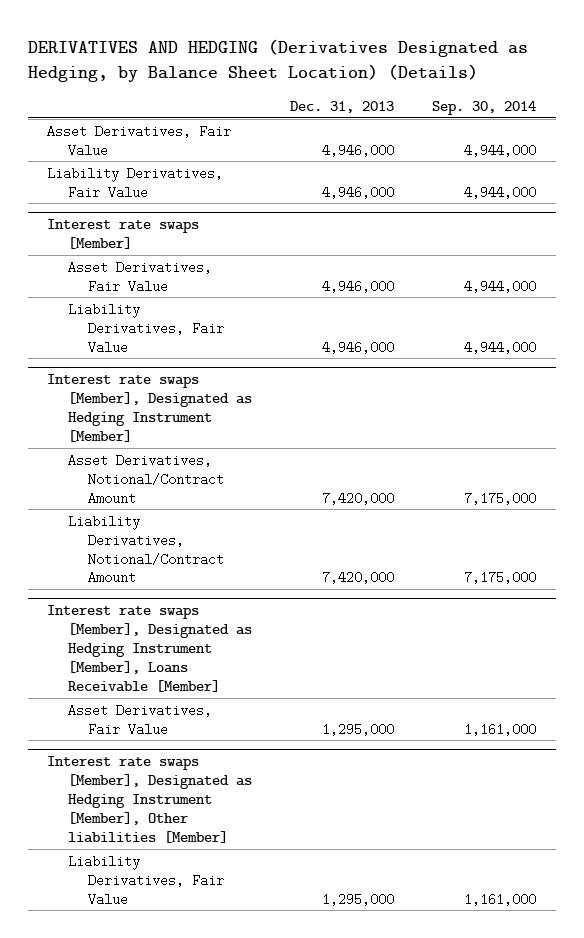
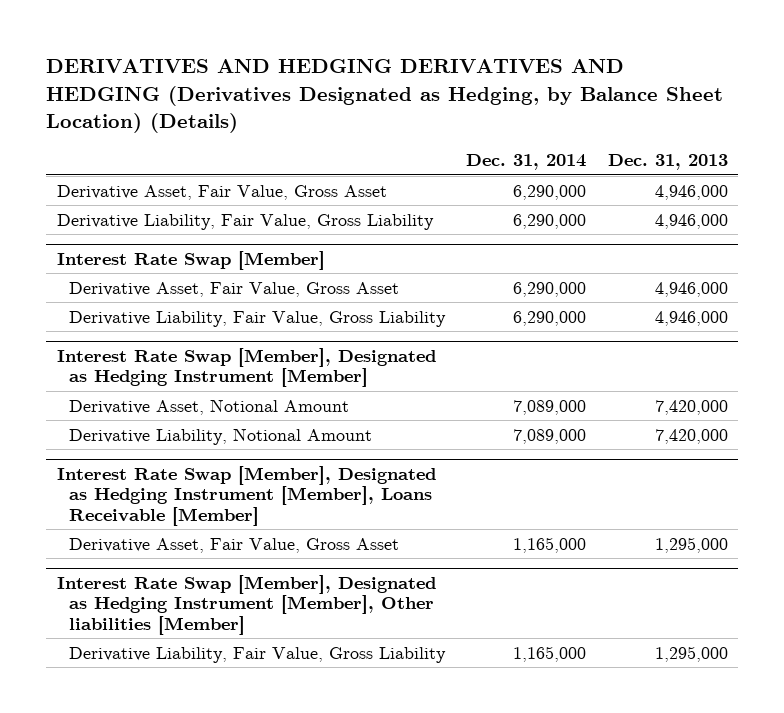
- DERIVATIVES AND HEDGING (Derivatives Designated as Hedging, by Balance Sheet Location) (Details)
+ DERIVATIVES AND HEDGING DERIVATIVES AND HEDGING (Derivatives Designated as Hedging, by Balance Sheet Location) (Details)
- | Dec. 31, 2013 | Sep. 30, 2014
+ | Dec. 31, 2014 | Dec. 31, 2013
- Asset Derivatives, Fair Value | 4,946,000 | 4,944,000
- Liability Derivatives, Fair Value | 4,946,000 | 4,944,000
- Interest rate swaps [Member]
- Asset Derivatives, Fair Value | 4,946,000 | 4,944,000
- Liability Derivatives, Fair Value | 4,946,000 | 4,944,000
- Interest rate swaps [Member], Designated as Hedging Instrument [Member]
- Asset Derivatives, Notional/Contract Amount | 7,420,000 | 7,175,000
- Liability Derivatives, Notional/Contract Amount | 7,420,000 | 7,175,000
- Interest rate swaps [Member], Designated as Hedging Instrument [Member], Loans Receivable [Member]
- Asset Derivatives, Fair Value | 1,295,000 | 1,161,000
- Interest rate swaps [Member], Designated as Hedging Instrument [Member], Other liabilities [Member]
- Liability Derivatives, Fair Value | 1,295,000 | 1,161,000
+ Derivative Asset, Fair Value, Gross Asset | 6,290,000 | 4,946,000
+ Derivative Liability, Fair Value, Gross Liability | 6,290,000 | 4,946,000
+ Interest Rate Swap [Member]
+ Derivative Asset, Fair Value, Gross Asset | 6,290,000 | 4,946,000
+ Derivative Liability, Fair Value, Gross Liability | 6,290,000 | 4,946,000
+ Interest Rate Swap [Member], Designated as Hedging Instrument [Member]
+ Derivative Asset, Notional Amount | 7,089,000 | 7,420,000
+ Derivative Liability, Notional Amount | 7,089,000 | 7,420,000
+ Interest Rate Swap [Member], Designated as Hedging Instrument [Member], Loans Receivable [Member]
+ Derivative Asset, Fair Value, Gross Asset | 1,165,000 | 1,295,000
+ Interest Rate Swap [Member], Designated as Hedging Instrument [Member], Other liabilities [Member]
+ Derivative Liability, Fair Value, Gross Liability | 1,165,000 | 1,295,000

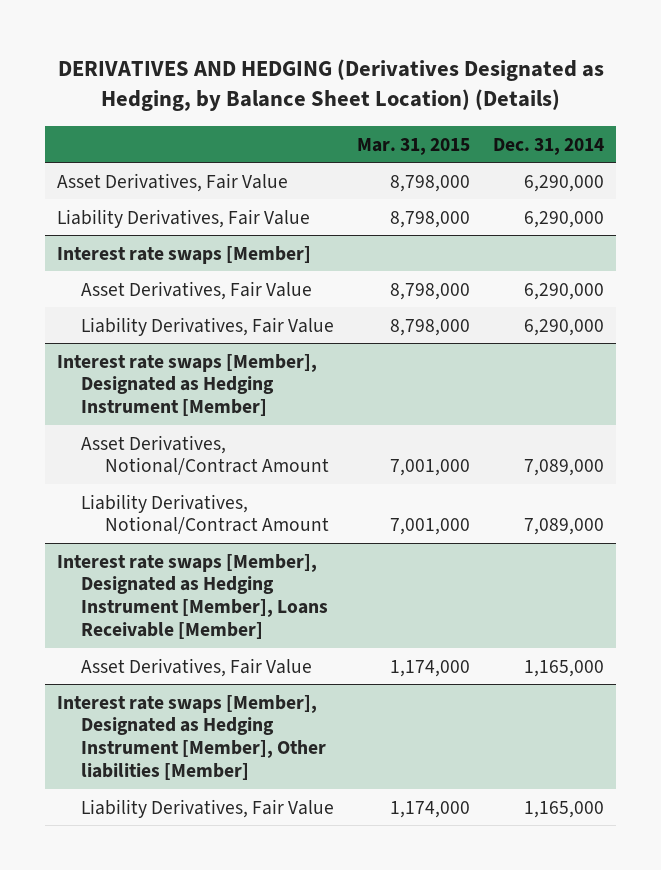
- DERIVATIVES AND HEDGING DERIVATIVES AND HEDGING (Derivatives Designated as Hedging, by Balance Sheet Location) (Details)
+ DERIVATIVES AND HEDGING (Derivatives Designated as Hedging, by Balance Sheet Location) (Details)
- | Dec. 31, 2014 | Dec. 31, 2013
+ | Mar. 31, 2015 | Dec. 31, 2014
- Derivative Asset, Fair Value, Gross Asset | 6,290,000 | 4,946,000
- Derivative Liability, Fair Value, Gross Liability | 6,290,000 | 4,946,000
- Interest Rate Swap [Member]
- Derivative Asset, Fair Value, Gross Asset | 6,290,000 | 4,946,000
- Derivative Liability, Fair Value, Gross Liability | 6,290,000 | 4,946,000
- Interest Rate Swap [Member], Designated as Hedging Instrument [Member]
- Derivative Asset, Notional Amount | 7,089,000 | 7,420,000
- Derivative Liability, Notional Amount | 7,089,000 | 7,420,000
- Interest Rate Swap [Member], Designated as Hedging Instrument [Member], Loans Receivable [Member]
- Derivative Asset, Fair Value, Gross Asset | 1,165,000 | 1,295,000
- Interest Rate Swap [Member], Designated as Hedging Instrument [Member], Other liabilities [Member]
- Derivative Liability, Fair Value, Gross Liability | 1,165,000 | 1,295,000
+ Asset Derivatives, Fair Value | 8,798,000 | 6,290,000
+ Liability Derivatives, Fair Value | 8,798,000 | 6,290,000
+ Interest rate swaps [Member]
+ Asset Derivatives, Fair Value | 8,798,000 | 6,290,000
+ Liability Derivatives, Fair Value | 8,798,000 | 6,290,000
+ Interest rate swaps [Member], Designated as Hedging Instrument [Member]
+ Asset Derivatives, Notional/Contract Amount | 7,001,000 | 7,089,000
+ Liability Derivatives, Notional/Contract Amount | 7,001,000 | 7,089,000
+ Interest rate swaps [Member], Designated as Hedging Instrument [Member], Loans Receivable [Member]
+ Asset Derivatives, Fair Value | 1,174,000 | 1,165,000
+ Interest rate swaps [Member], Designated as Hedging Instrument [Member], Other liabilities [Member]
+ Liability Derivatives, Fair Value | 1,174,000 | 1,165,000

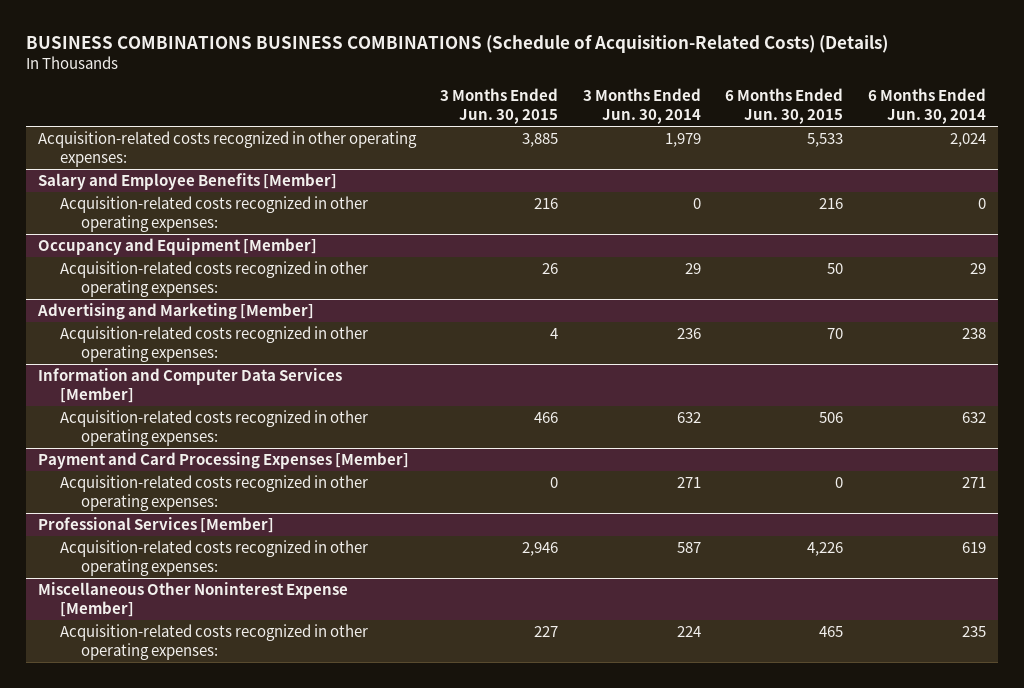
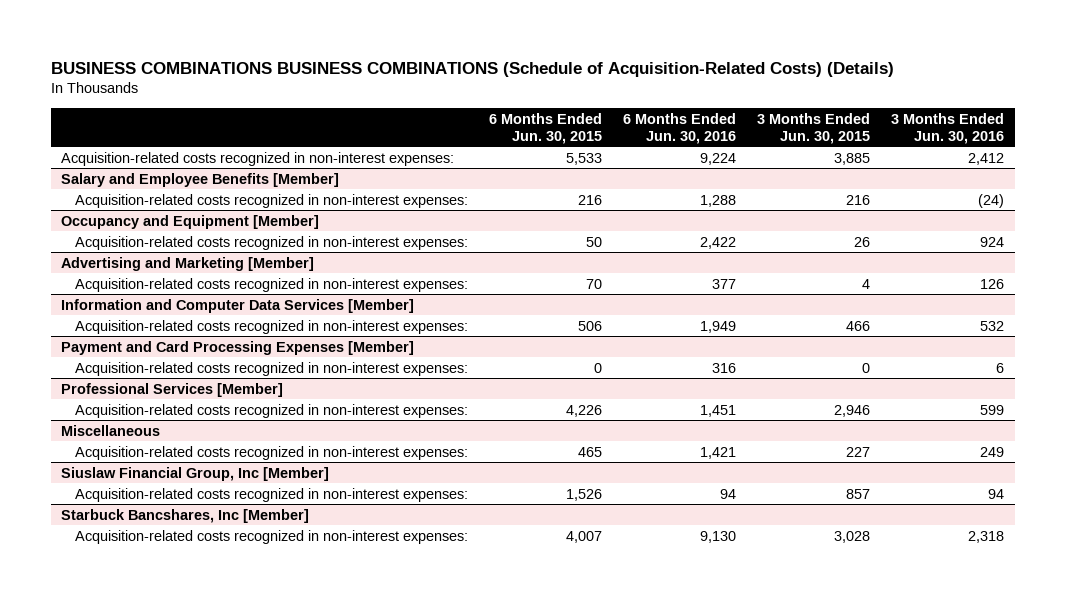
- | 3 Months Ended Jun. 30, 2015 | 3 Months Ended Jun. 30, 2014 | 6 Months Ended Jun. 30, 2015 | 6 Months Ended Jun. 30, 2014
+ | 6 Months Ended Jun. 30, 2015 | 6 Months Ended Jun. 30, 2016 | 3 Months Ended Jun. 30, 2015 | 3 Months Ended Jun. 30, 2016
- Acquisition-related costs recognized in other operating expenses: | 3,885 | 1,979 | 5,533 | 2,024
+ Acquisition-related costs recognized in non-interest expenses: | 5,533 | 9,224 | 3,885 | 2,412
@ Salary and Employee Benefits [Member]
- Acquisition-related costs recognized in other operating expenses: | 216 | 0 | 216 | 0
+ Acquisition-related costs recognized in non-interest expenses: | 216 | 1,288 | 216 | (24)
@ Occupancy and Equipment [Member]
- Acquisition-related costs recognized in other operating expenses: | 26 | 29 | 50 | 29
+ Acquisition-related costs recognized in non-interest expenses: | 50 | 2,422 | 26 | 924
@ Advertising and Marketing [Member]
- Acquisition-related costs recognized in other operating expenses: | 4 | 236 | 70 | 238
+ Acquisition-related costs recognized in non-interest expenses: | 70 | 377 | 4 | 126
@ Information and Computer Data Services [Member]
- Acquisition-related costs recognized in other operating expenses: | 466 | 632 | 506 | 632
+ Acquisition-related costs recognized in non-interest expenses: | 506 | 1,949 | 466 | 532
@ Payment and Card Processing Expenses [Member]
- Acquisition-related costs recognized in other operating expenses: | 0 | 271 | 0 | 271
+ Acquisition-related costs recognized in non-interest expenses: | 0 | 316 | 0 | 6
@ Professional Services [Member]
- Acquisition-related costs recognized in other operating expenses: | 2,946 | 587 | 4,226 | 619
- Miscellaneous Other Noninterest Expense [Member]
- Acquisition-related costs recognized in other operating expenses: | 227 | 224 | 465 | 235
@ Professional Services [Member]
+ Acquisition-related costs recognized in non-interest expenses: | 4,226 | 1,451 | 2,946 | 599
+ Miscellaneous
+ Acquisition-related costs recognized in non-interest expenses: | 465 | 1,421 | 227 | 249
+ Siuslaw Financial Group, Inc [Member]
+ Acquisition-related costs recognized in non-interest expenses: | 1,526 | 94 | 857 | 94
+ Starbuck Bancshares, Inc [Member]
+ Acquisition-related costs recognized in non-interest expenses: | 4,007 | 9,130 | 3,028 | 2,318

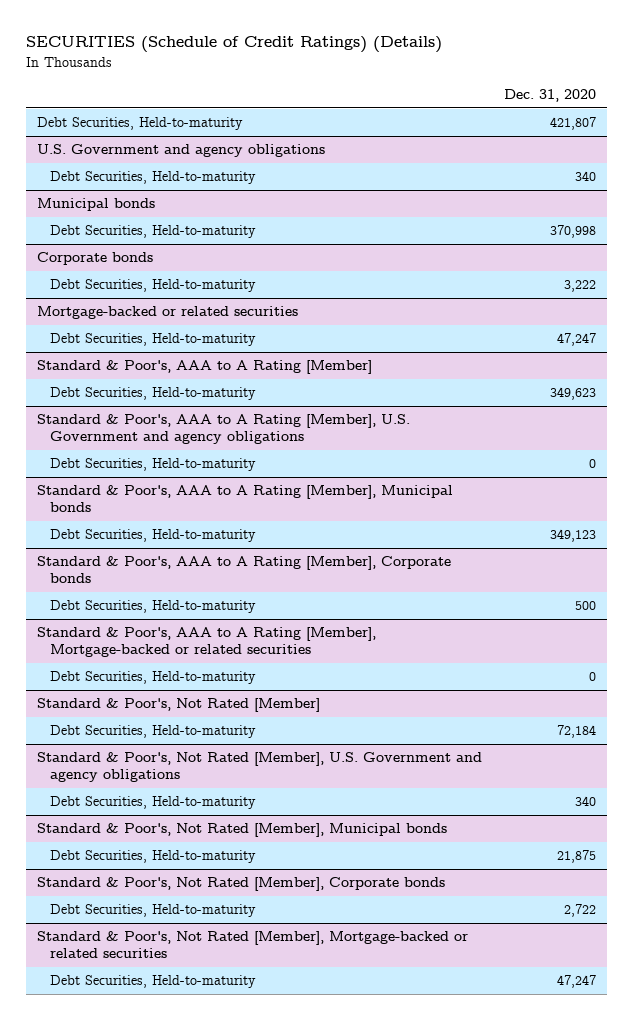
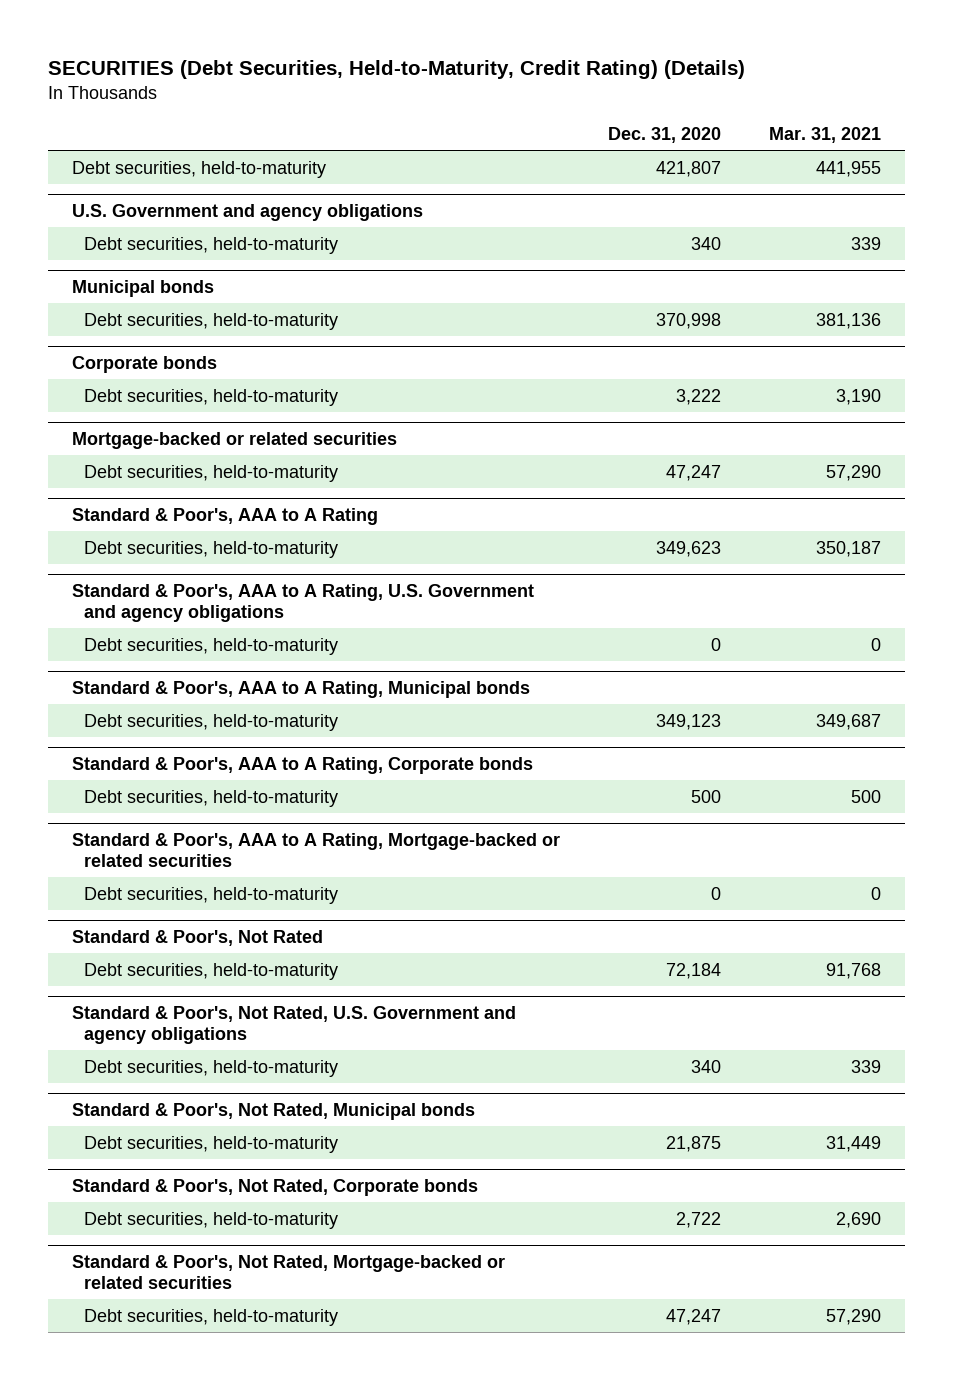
- SECURITIES (Schedule of Credit Ratings) (Details)
+ SECURITIES (Debt Securities, Held-to-Maturity, Credit Rating) (Details)
- | Dec. 31, 2020
+ | Dec. 31, 2020 | Mar. 31, 2021
- Debt Securities, Held-to-maturity | 421,807
+ Debt securities, held-to-maturity | 421,807 | 441,955
@ U.S. Government and agency obligations
- Debt Securities, Held-to-maturity | 340
+ Debt securities, held-to-maturity | 340 | 339
@ Municipal bonds
- Debt Securities, Held-to-maturity | 370,998
+ Debt securities, held-to-maturity | 370,998 | 381,136
@ Corporate bonds
- Debt Securities, Held-to-maturity | 3,222
+ Debt securities, held-to-maturity | 3,222 | 3,190
@ Mortgage-backed or related securities
- Debt Securities, Held-to-maturity | 47,247
- Standard & Poor's, AAA to A Rating [Member]
- Debt Securities, Held-to-maturity | 349,623
- Standard & Poor's, AAA to A Rating [Member], U.S. Government and agency obligations
- Debt Securities, Held-to-maturity | 0
- Standard & Poor's, AAA to A Rating [Member], Municipal bonds
- Debt Securities, Held-to-maturity | 349,123
- Standard & Poor's, AAA to A Rating [Member], Corporate bonds
- Debt Securities, Held-to-maturity | 500
- Standard & Poor's, AAA to A Rating [Member], Mortgage-backed or related securities
- Debt Securities, Held-to-maturity | 0
- Standard & Poor's, Not Rated [Member]
- Debt Securities, Held-to-maturity | 72,184
- Standard & Poor's, Not Rated [Member], U.S. Government and agency obligations
- Debt Securities, Held-to-maturity | 340
- Standard & Poor's, Not Rated [Member], Municipal bonds
- Debt Securities, Held-to-maturity | 21,875
- Standard & Poor's, Not Rated [Member], Corporate bonds
- Debt Securities, Held-to-maturity | 2,722
- Standard & Poor's, Not Rated [Member], Mortgage-backed or related securities
- Debt Securities, Held-to-maturity | 47,247
@ Mortgage-backed or related securities
+ Debt securities, held-to-maturity | 47,247 | 57,290
+ Standard & Poor's, AAA to A Rating
+ Debt securities, held-to-maturity | 349,623 | 350,187
+ Standard & Poor's, AAA to A Rating, U.S. Government and agency obligations
+ Debt securities, held-to-maturity | 0 | 0
+ Standard & Poor's, AAA to A Rating, Municipal bonds
+ Debt securities, held-to-maturity | 349,123 | 349,687
+ Standard & Poor's, AAA to A Rating, Corporate bonds
+ Debt securities, held-to-maturity | 500 | 500
+ Standard & Poor's, AAA to A Rating, Mortgage-backed or related securities
+ Debt securities, held-to-maturity | 0 | 0
+ Standard & Poor's, Not Rated
+ Debt securities, held-to-maturity | 72,184 | 91,768
+ Standard & Poor's, Not Rated, U.S. Government and agency obligations
+ Debt securities, held-to-maturity | 340 | 339
+ Standard & Poor's, Not Rated, Municipal bonds
+ Debt securities, held-to-maturity | 21,875 | 31,449
+ Standard & Poor's, Not Rated, Corporate bonds
+ Debt securities, held-to-maturity | 2,722 | 2,690
+ Standard & Poor's, Not Rated, Mortgage-backed or related securities
+ Debt securities, held-to-maturity | 47,247 | 57,290

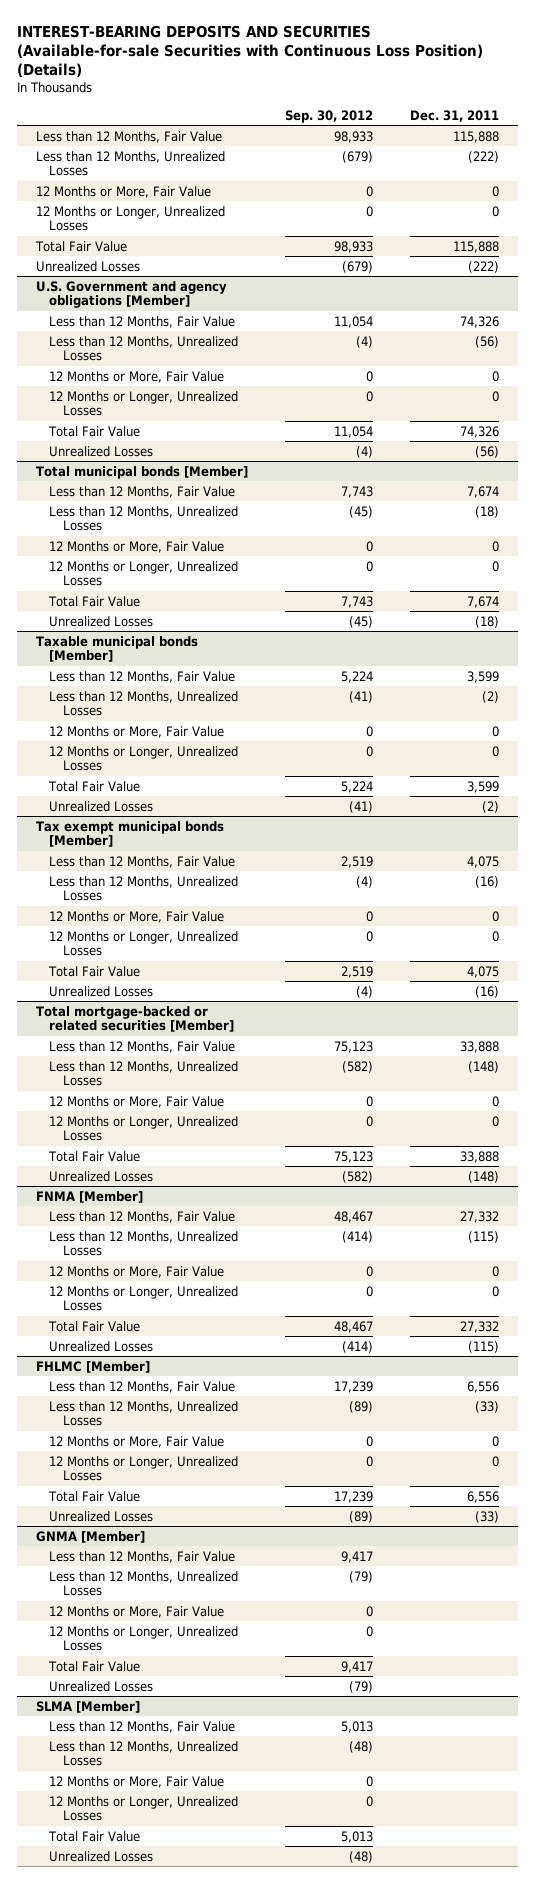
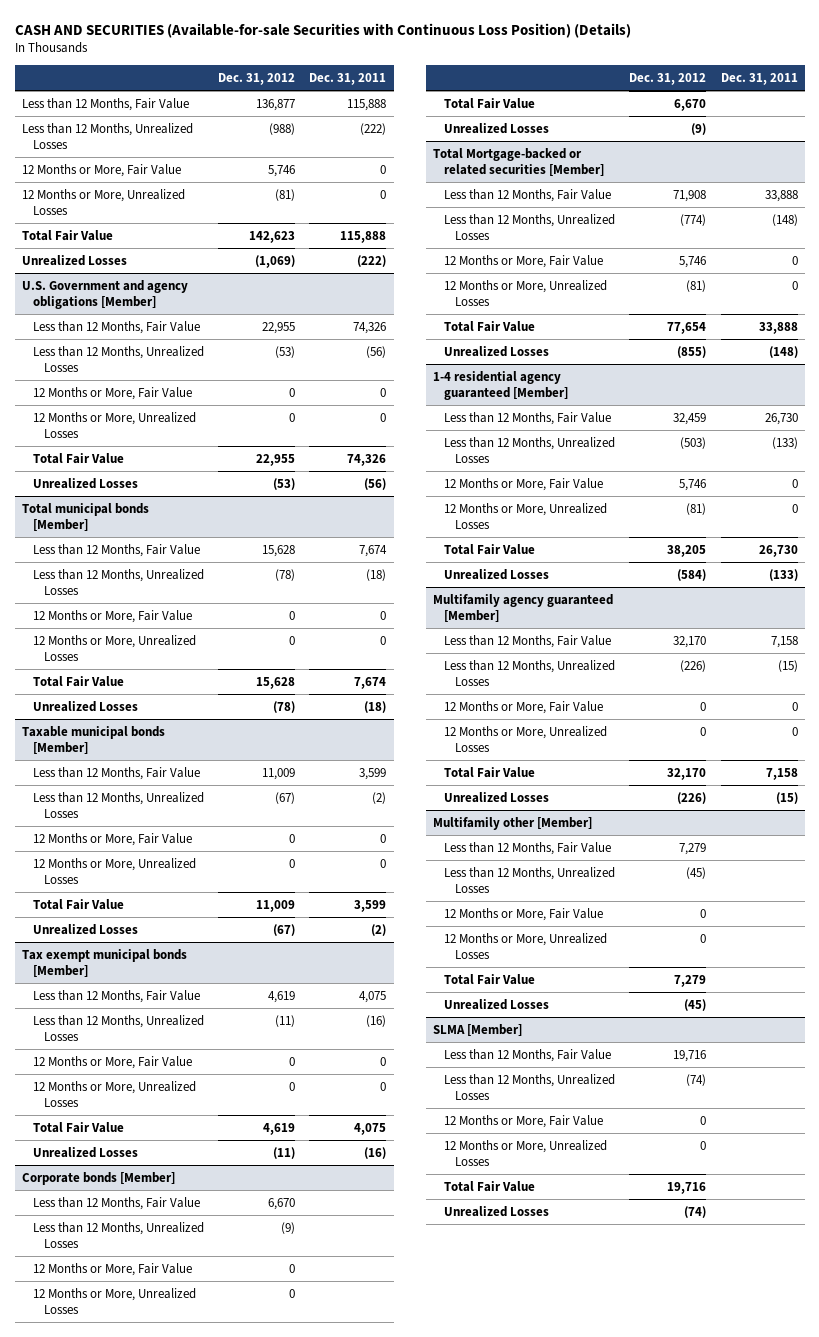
- INTEREST-BEARING DEPOSITS AND SECURITIES (Available-for-sale Securities with Continuous Loss Position) (Details)
+ CASH AND SECURITIES (Available-for-sale Securities with Continuous Loss Position) (Details)
- | Sep. 30, 2012 | Dec. 31, 2011
+ | Dec. 31, 2012 | Dec. 31, 2011
- 12 Months or Longer, Unrealized Losses | 0 | 0
+ 12 Months or More, Unrealized Losses | (81) | 0
@ U.S. Government and agency obligations [Member]
- 12 Months or Longer, Unrealized Losses | 0 | 0
+ 12 Months or More, Unrealized Losses | 0 | 0
@ Total municipal bonds [Member]
- 12 Months or Longer, Unrealized Losses | 0 | 0
+ 12 Months or More, Unrealized Losses | 0 | 0
@ Taxable municipal bonds [Member]
- 12 Months or Longer, Unrealized Losses | 0 | 0
+ 12 Months or More, Unrealized Losses | 0 | 0
@ Tax exempt municipal bonds [Member]
- 12 Months or Longer, Unrealized Losses | 0 | 0
+ 12 Months or More, Unrealized Losses | 0 | 0
- Total mortgage-backed or related securities [Member]
+ Corporate bonds [Member]
+ Less than 12 Months, Fair Value | 6,670 |
+ Less than 12 Months, Unrealized Losses | (9) |
+ 12 Months or More, Fair Value | 0 |
+ 12 Months or More, Unrealized Losses | 0 |
+ Total Fair Value | 6,670 |
+ Unrealized Losses | (9) |
+ Total Mortgage-backed or related securities [Member]
- 12 Months or Longer, Unrealized Losses | 0 | 0
+ 12 Months or More, Unrealized Losses | (81) | 0
- FNMA [Member]
- Less than 12 Months, Fair Value | 48,467 | 27,332
- Less than 12 Months, Unrealized Losses | (414) | (115)
+ 1-4 residential agency guaranteed [Member]
+ Less than 12 Months, Fair Value | 32,459 | 26,730
+ Less than 12 Months, Unrealized Losses | (503) | (133)
- 12 Months or Longer, Unrealized Losses | 0 | 0
- Total Fair Value | 48,467 | 27,332
- Unrealized Losses | (414) | (115)
- FHLMC [Member]
- Less than 12 Months, Fair Value | 17,239 | 6,556
- Less than 12 Months, Unrealized Losses | (89) | (33)
+ 12 Months or More, Unrealized Losses | (81) | 0
+ Total Fair Value | 38,205 | 26,730
+ Unrealized Losses | (584) | (133)
+ Multifamily agency guaranteed [Member]
+ Less than 12 Months, Fair Value | 32,170 | 7,158
+ Less than 12 Months, Unrealized Losses | (226) | (15)
- 12 Months or Longer, Unrealized Losses | 0 | 0
- Total Fair Value | 17,239 | 6,556
- Unrealized Losses | (89) | (33)
- GNMA [Member]
+ 12 Months or More, Unrealized Losses | 0 | 0
+ Total Fair Value | 32,170 | 7,158
+ Unrealized Losses | (226) | (15)
+ Multifamily other [Member]
- 12 Months or Longer, Unrealized Losses | 0 |
+ 12 Months or More, Unrealized Losses | 0 |
@ SLMA [Member]
- 12 Months or Longer, Unrealized Losses | 0 |
+ 12 Months or More, Unrealized Losses | 0 |

